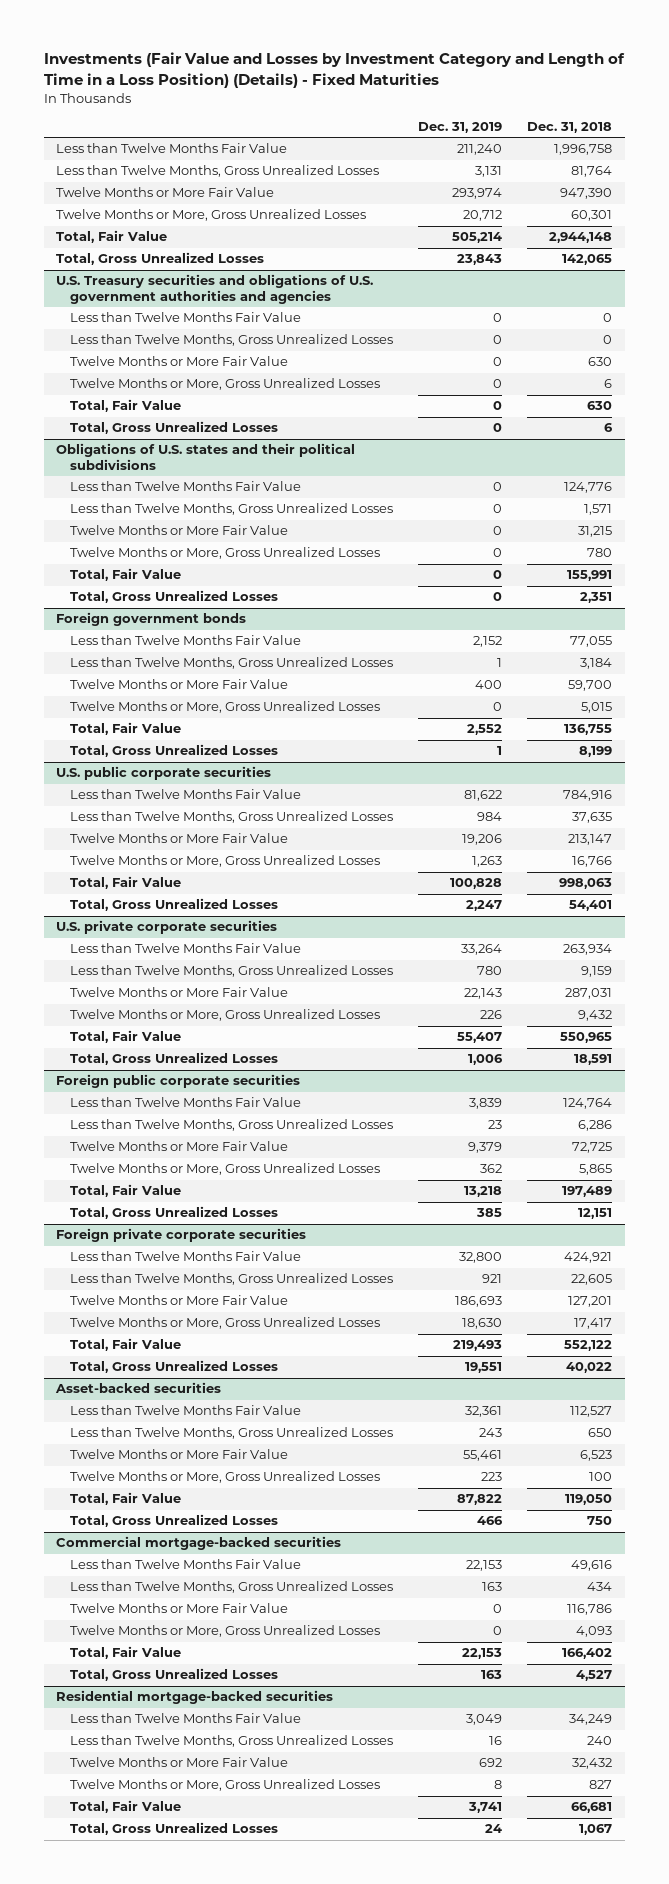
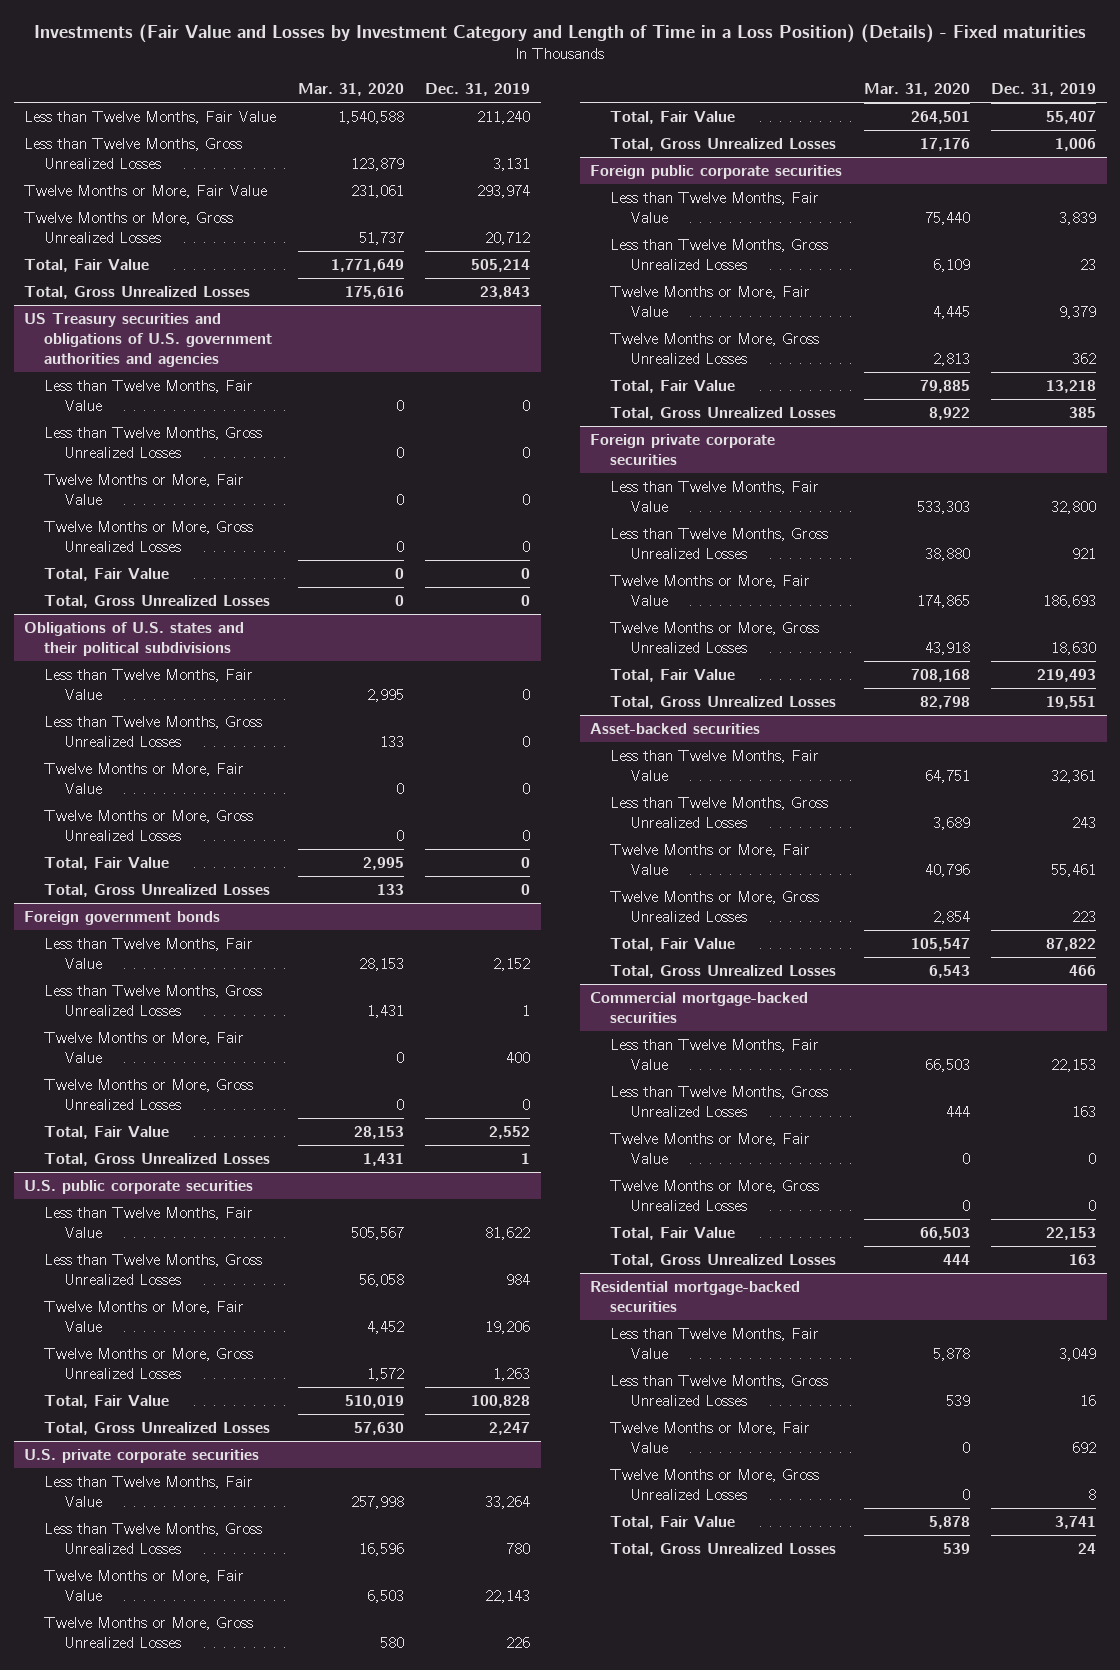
- Investments (Fair Value and Losses by Investment Category and Length of Time in a Loss Position) (Details) - Fixed Maturities
+ Investments (Fair Value and Losses by Investment Category and Length of Time in a Loss Position) (Details) - Fixed maturities
- | Dec. 31, 2019 | Dec. 31, 2018
+ | Mar. 31, 2020 | Dec. 31, 2019
- Less than Twelve Months Fair Value | 211,240 | 1,996,758
+ Less than Twelve Months, Fair Value | 1,540,588 | 211,240
- Twelve Months or More Fair Value | 293,974 | 947,390
+ Twelve Months or More, Fair Value | 231,061 | 293,974
- U.S. Treasury securities and obligations of U.S. government authorities and agencies
- Less than Twelve Months Fair Value | 0 | 0
+ US Treasury securities and obligations of U.S. government authorities and agencies
+ Less than Twelve Months, Fair Value | 0 | 0
- Twelve Months or More Fair Value | 0 | 630
+ Twelve Months or More, Fair Value | 0 | 0
@ Obligations of U.S. states and their political subdivisions
- Less than Twelve Months Fair Value | 0 | 124,776
+ Less than Twelve Months, Fair Value | 2,995 | 0
- Twelve Months or More Fair Value | 0 | 31,215
+ Twelve Months or More, Fair Value | 0 | 0
@ Foreign government bonds
- Less than Twelve Months Fair Value | 2,152 | 77,055
+ Less than Twelve Months, Fair Value | 28,153 | 2,152
- Twelve Months or More Fair Value | 400 | 59,700
+ Twelve Months or More, Fair Value | 0 | 400
@ U.S. public corporate securities
- Less than Twelve Months Fair Value | 81,622 | 784,916
+ Less than Twelve Months, Fair Value | 505,567 | 81,622
- Twelve Months or More Fair Value | 19,206 | 213,147
+ Twelve Months or More, Fair Value | 4,452 | 19,206
@ U.S. private corporate securities
- Less than Twelve Months Fair Value | 33,264 | 263,934
+ Less than Twelve Months, Fair Value | 257,998 | 33,264
- Twelve Months or More Fair Value | 22,143 | 287,031
+ Twelve Months or More, Fair Value | 6,503 | 22,143
@ Foreign public corporate securities
- Less than Twelve Months Fair Value | 3,839 | 124,764
+ Less than Twelve Months, Fair Value | 75,440 | 3,839
- Twelve Months or More Fair Value | 9,379 | 72,725
+ Twelve Months or More, Fair Value | 4,445 | 9,379
@ Foreign private corporate securities
- Less than Twelve Months Fair Value | 32,800 | 424,921
+ Less than Twelve Months, Fair Value | 533,303 | 32,800
- Twelve Months or More Fair Value | 186,693 | 127,201
+ Twelve Months or More, Fair Value | 174,865 | 186,693
@ Asset-backed securities
- Less than Twelve Months Fair Value | 32,361 | 112,527
+ Less than Twelve Months, Fair Value | 64,751 | 32,361
- Twelve Months or More Fair Value | 55,461 | 6,523
+ Twelve Months or More, Fair Value | 40,796 | 55,461
@ Commercial mortgage-backed securities
- Less than Twelve Months Fair Value | 22,153 | 49,616
+ Less than Twelve Months, Fair Value | 66,503 | 22,153
- Twelve Months or More Fair Value | 0 | 116,786
+ Twelve Months or More, Fair Value | 0 | 0
@ Residential mortgage-backed securities
- Less than Twelve Months Fair Value | 3,049 | 34,249
+ Less than Twelve Months, Fair Value | 5,878 | 3,049
- Twelve Months or More Fair Value | 692 | 32,432
+ Twelve Months or More, Fair Value | 0 | 692

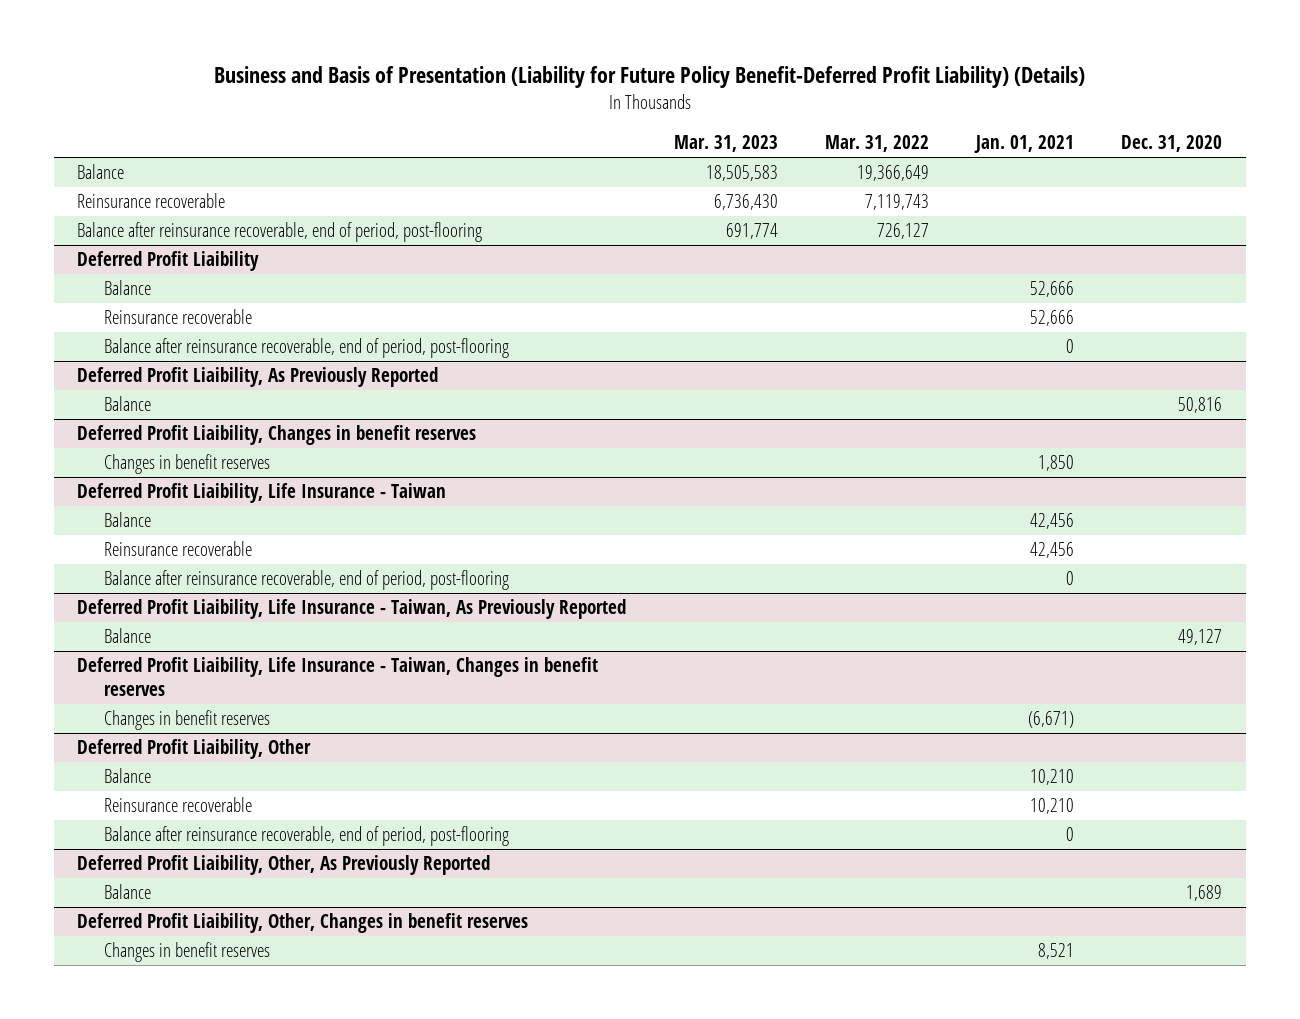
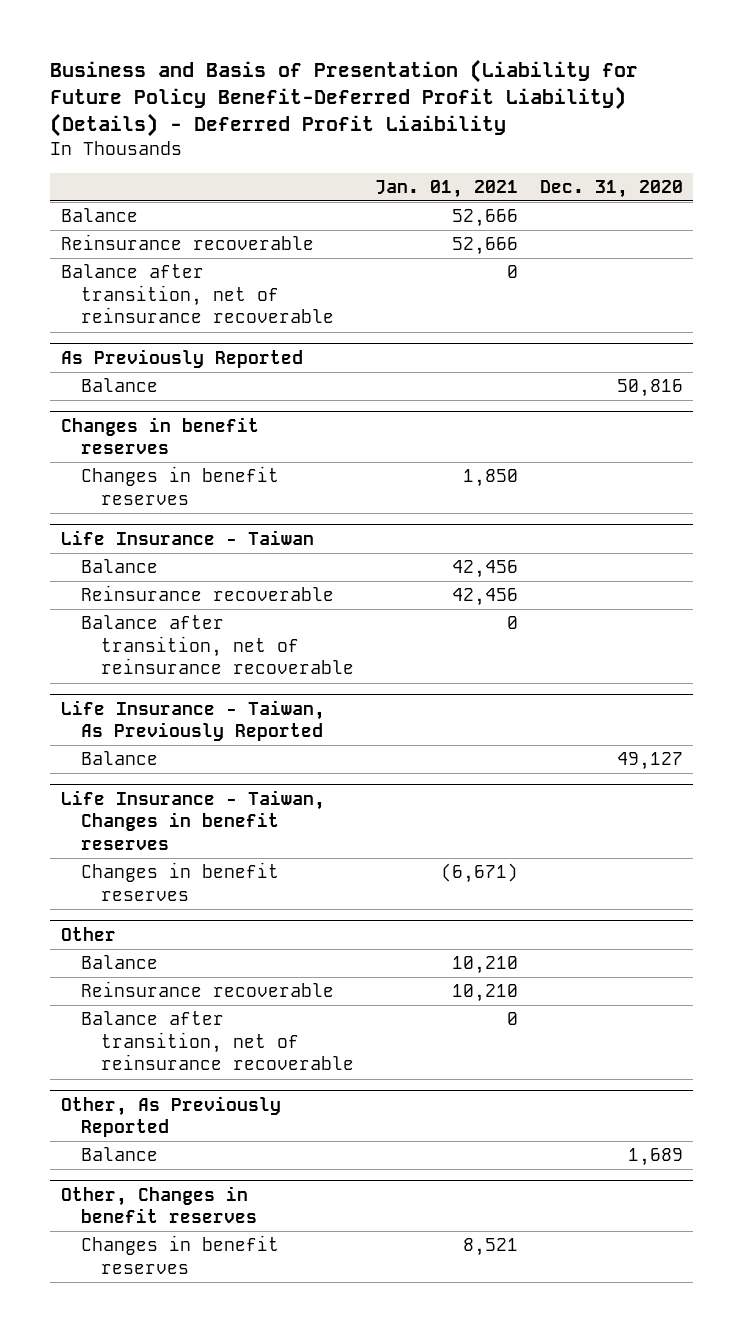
- Business and Basis of Presentation (Liability for Future Policy Benefit-Deferred Profit Liability) (Details)
+ Business and Basis of Presentation (Liability for Future Policy Benefit-Deferred Profit Liability) (Details) - Deferred Profit Liaibility
- | Mar. 31, 2023 | Mar. 31, 2022 | Jan. 01, 2021 | Dec. 31, 2020
+ | Jan. 01, 2021 | Dec. 31, 2020
- Balance | 18,505,583 | 19,366,649 | |
- Reinsurance recoverable | 6,736,430 | 7,119,743 | |
- Balance after reinsurance recoverable, end of period, post-flooring | 691,774 | 726,127 | |
- Deferred Profit Liaibility
- Balance after reinsurance recoverable, end of period, post-flooring | | | 0 |
- Deferred Profit Liaibility, As Previously Reported
+ Balance after transition, net of reinsurance recoverable | 0 |
+ As Previously Reported
- Deferred Profit Liaibility, Changes in benefit reserves
+ Changes in benefit reserves
- Deferred Profit Liaibility, Life Insurance - Taiwan
+ Life Insurance - Taiwan
- Balance after reinsurance recoverable, end of period, post-flooring | | | 0 |
- Deferred Profit Liaibility, Life Insurance - Taiwan, As Previously Reported
+ Balance after transition, net of reinsurance recoverable | 0 |
+ Life Insurance - Taiwan, As Previously Reported
- Deferred Profit Liaibility, Life Insurance - Taiwan, Changes in benefit reserves
+ Life Insurance - Taiwan, Changes in benefit reserves
- Deferred Profit Liaibility, Other
+ Other
- Balance after reinsurance recoverable, end of period, post-flooring | | | 0 |
- Deferred Profit Liaibility, Other, As Previously Reported
+ Balance after transition, net of reinsurance recoverable | 0 |
+ Other, As Previously Reported
- Deferred Profit Liaibility, Other, Changes in benefit reserves
+ Other, Changes in benefit reserves

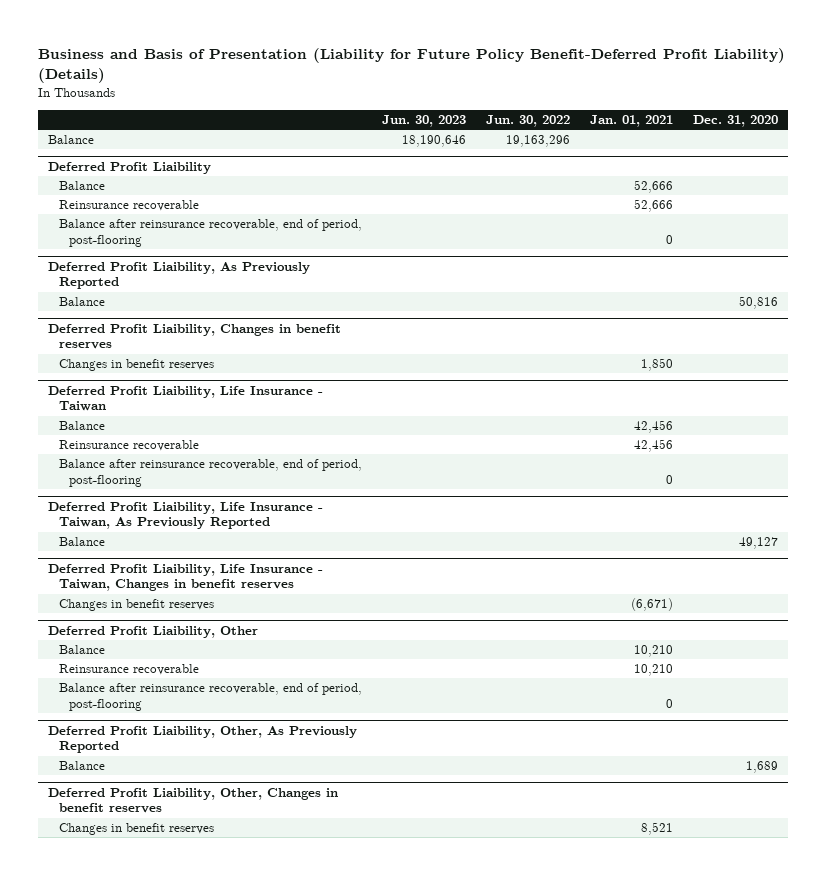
- Business and Basis of Presentation (Liability for Future Policy Benefit-Deferred Profit Liability) (Details) - Deferred Profit Liaibility
+ Business and Basis of Presentation (Liability for Future Policy Benefit-Deferred Profit Liability) (Details)
- | Jan. 01, 2021 | Dec. 31, 2020
+ | Jun. 30, 2023 | Jun. 30, 2022 | Jan. 01, 2021 | Dec. 31, 2020
+ Balance | 18,190,646 | 19,163,296 | |
+ Deferred Profit Liaibility
- Balance after transition, net of reinsurance recoverable | 0 |
- As Previously Reported
+ Balance after reinsurance recoverable, end of period, post-flooring | | | 0 |
+ Deferred Profit Liaibility, As Previously Reported
- Changes in benefit reserves
+ Deferred Profit Liaibility, Changes in benefit reserves
- Life Insurance - Taiwan
+ Deferred Profit Liaibility, Life Insurance - Taiwan
- Balance after transition, net of reinsurance recoverable | 0 |
- Life Insurance - Taiwan, As Previously Reported
+ Balance after reinsurance recoverable, end of period, post-flooring | | | 0 |
+ Deferred Profit Liaibility, Life Insurance - Taiwan, As Previously Reported
- Life Insurance - Taiwan, Changes in benefit reserves
+ Deferred Profit Liaibility, Life Insurance - Taiwan, Changes in benefit reserves
- Other
+ Deferred Profit Liaibility, Other
- Balance after transition, net of reinsurance recoverable | 0 |
- Other, As Previously Reported
+ Balance after reinsurance recoverable, end of period, post-flooring | | | 0 |
+ Deferred Profit Liaibility, Other, As Previously Reported
- Other, Changes in benefit reserves
+ Deferred Profit Liaibility, Other, Changes in benefit reserves

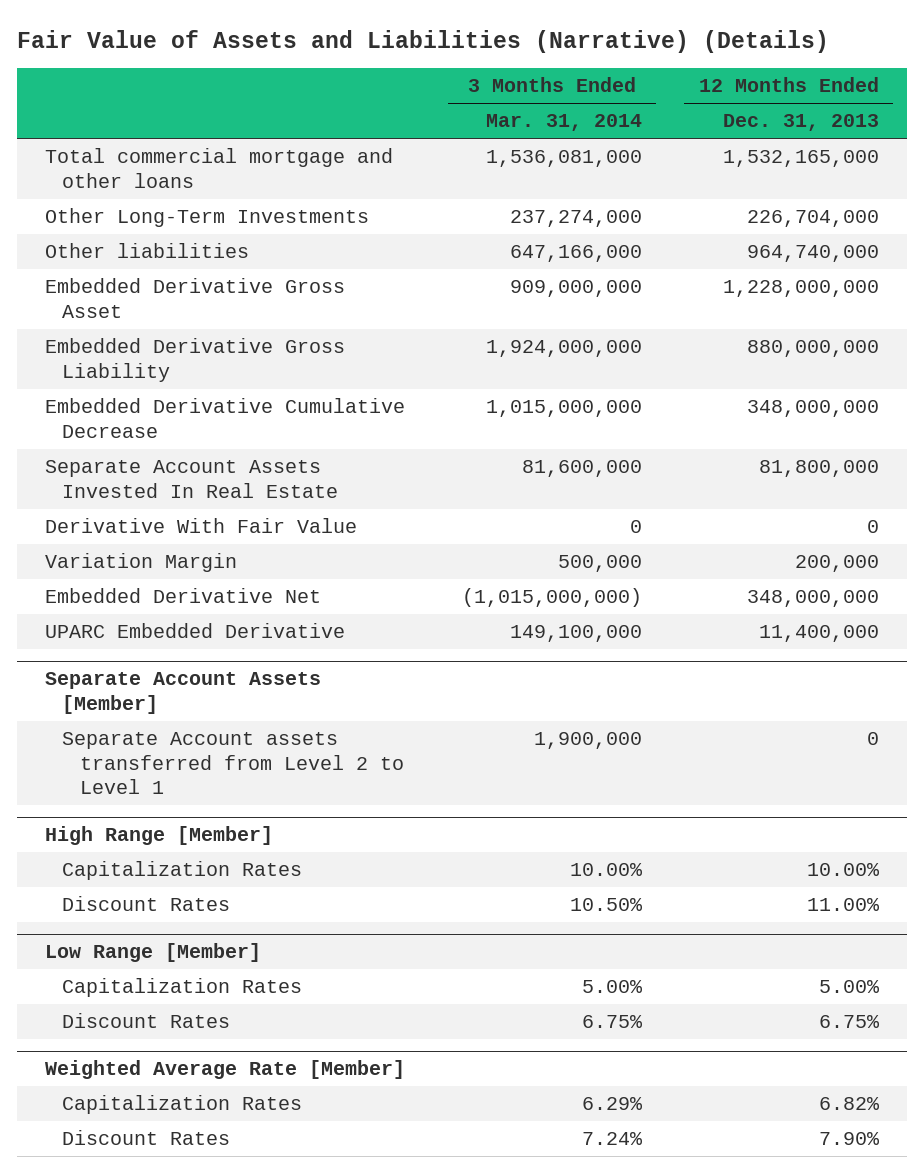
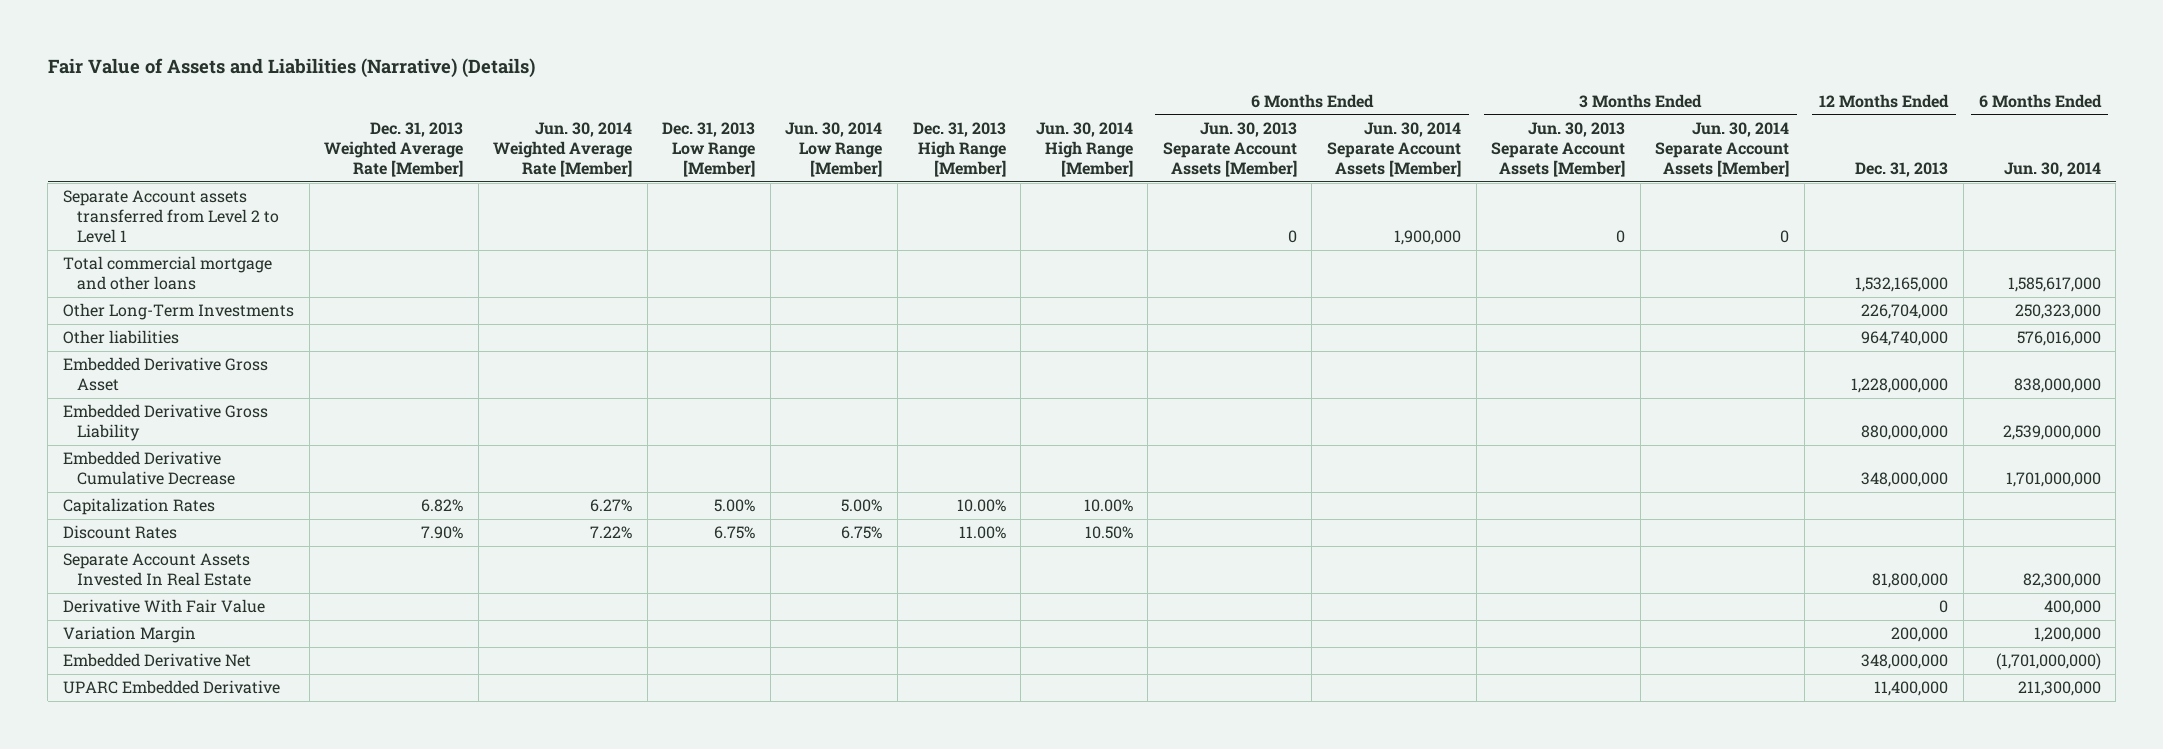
- | 3 Months Ended Mar. 31, 2014 | 12 Months Ended Dec. 31, 2013
+ | Dec. 31, 2013 Weighted Average Rate [Member] | Jun. 30, 2014 Weighted Average Rate [Member] | Dec. 31, 2013 Low Range [Member] | Jun. 30, 2014 Low Range [Member] | Dec. 31, 2013 High Range [Member] | Jun. 30, 2014 High Range [Member] | 6 Months Ended Jun. 30, 2013 Separate Account Assets [Member] | 6 Months Ended Jun. 30, 2014 Separate Account Assets [Member] | 3 Months Ended Jun. 30, 2013 Separate Account Assets [Member] | 3 Months Ended Jun. 30, 2014 Separate Account Assets [Member] | 12 Months Ended Dec. 31, 2013 | 6 Months Ended Jun. 30, 2014
+ Separate Account assets transferred from Level 2 to Level 1 | | | | | | | 0 | 1,900,000 | 0 | 0 | |
+ Capitalization Rates | 6.82% | 6.27% | 5.00% | 5.00% | 10.00% | 10.00% | | | | | |
+ Discount Rates | 7.90% | 7.22% | 6.75% | 6.75% | 11.00% | 10.50% | | | | | |
- Separate Account Assets [Member]
- Separate Account assets transferred from Level 2 to Level 1 | 1,900,000 | 0
- High Range [Member]
- Capitalization Rates | 10.00% | 10.00%
- Discount Rates | 10.50% | 11.00%
- Low Range [Member]
- Capitalization Rates | 5.00% | 5.00%
- Discount Rates | 6.75% | 6.75%
- Weighted Average Rate [Member]
- Capitalization Rates | 6.29% | 6.82%
- Discount Rates | 7.24% | 7.90%

